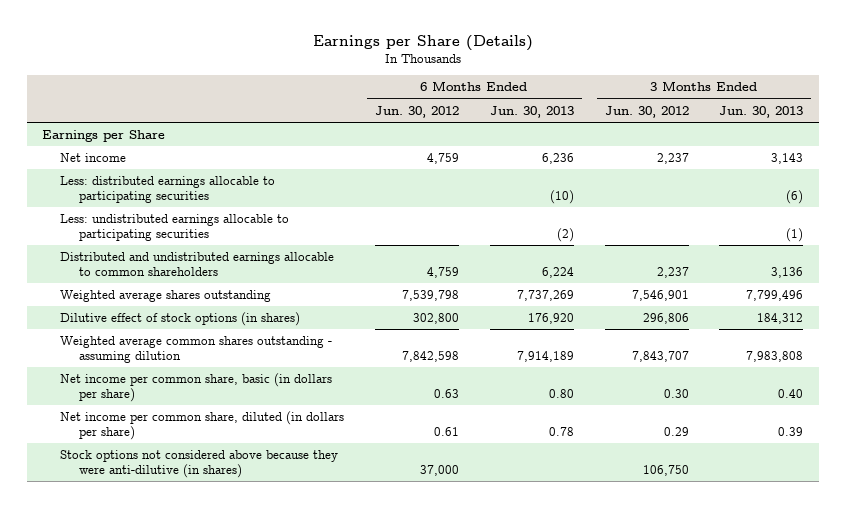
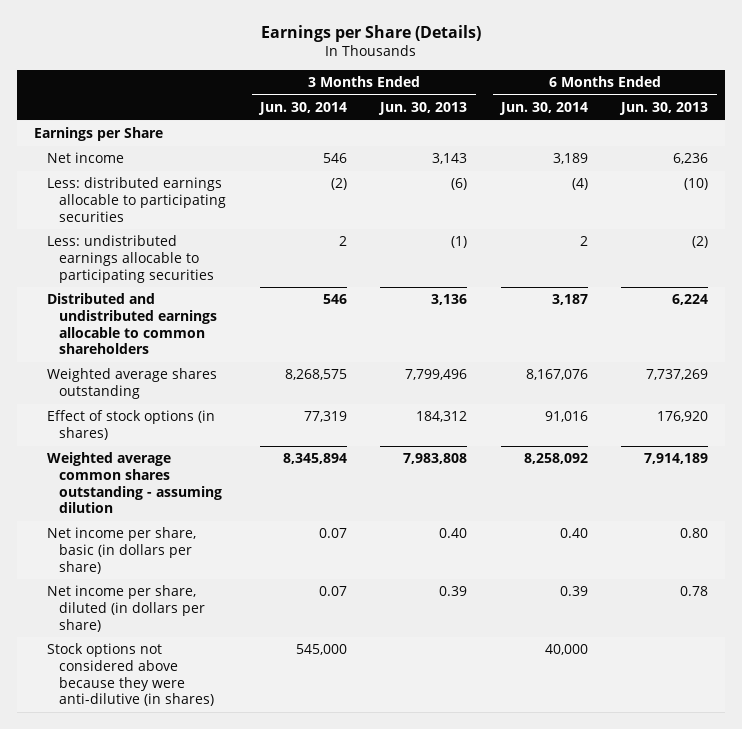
- | 6 Months Ended Jun. 30, 2012 | 6 Months Ended Jun. 30, 2013 | 3 Months Ended Jun. 30, 2012 | 3 Months Ended Jun. 30, 2013
+ | 3 Months Ended Jun. 30, 2014 | 3 Months Ended Jun. 30, 2013 | 6 Months Ended Jun. 30, 2014 | 6 Months Ended Jun. 30, 2013
- Dilutive effect of stock options (in shares) | 302,800 | 176,920 | 296,806 | 184,312
+ Effect of stock options (in shares) | 77,319 | 184,312 | 91,016 | 176,920
- Net income per common share, basic (in dollars per share) | 0.63 | 0.80 | 0.30 | 0.40
- Net income per common share, diluted (in dollars per share) | 0.61 | 0.78 | 0.29 | 0.39
+ Net income per share, basic (in dollars per share) | 0.07 | 0.40 | 0.40 | 0.80
+ Net income per share, diluted (in dollars per share) | 0.07 | 0.39 | 0.39 | 0.78

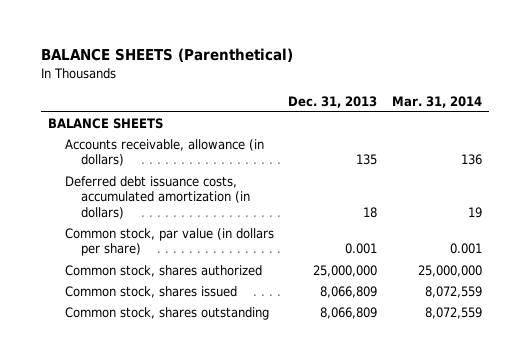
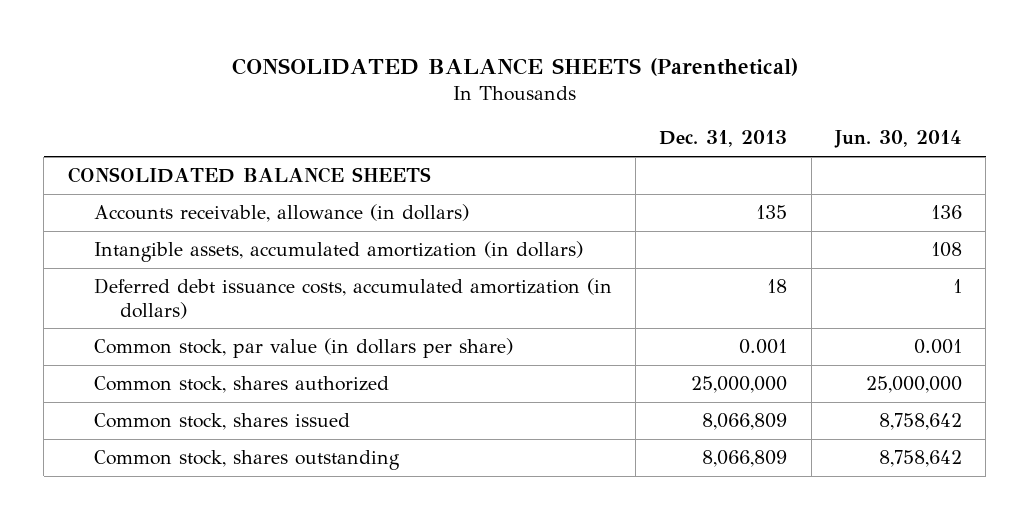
- BALANCE SHEETS (Parenthetical)
+ CONSOLIDATED BALANCE SHEETS (Parenthetical)
- | Dec. 31, 2013 | Mar. 31, 2014
+ | Dec. 31, 2013 | Jun. 30, 2014
- BALANCE SHEETS
+ CONSOLIDATED BALANCE SHEETS
+ Intangible assets, accumulated amortization (in dollars) | | 108

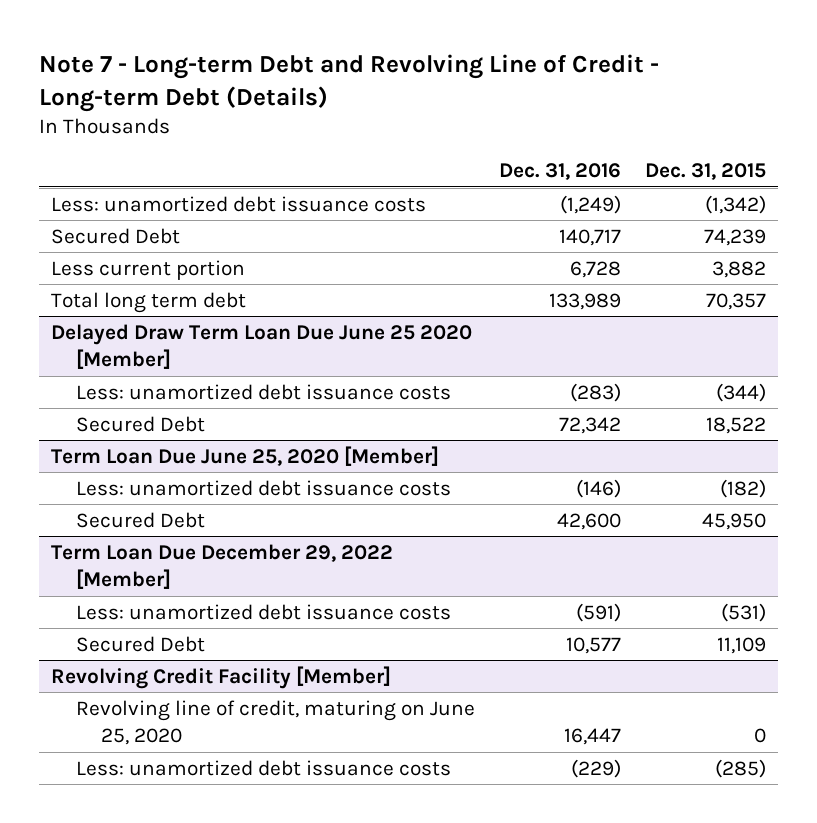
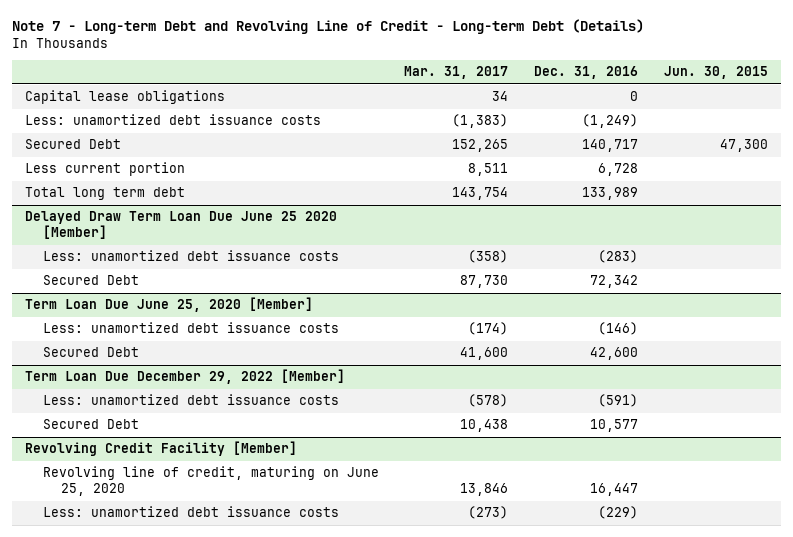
- | Dec. 31, 2016 | Dec. 31, 2015
+ | Mar. 31, 2017 | Dec. 31, 2016 | Jun. 30, 2015
+ Capital lease obligations | 34 | 0 |

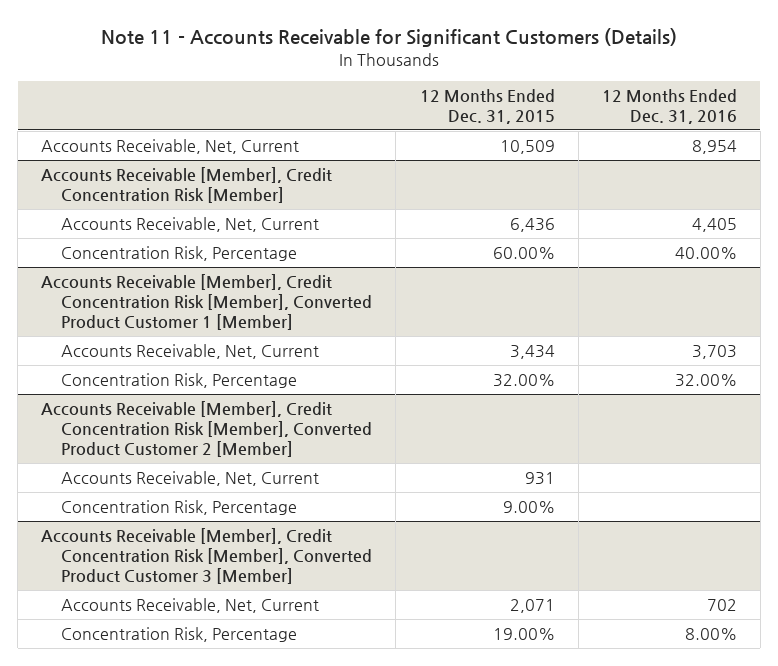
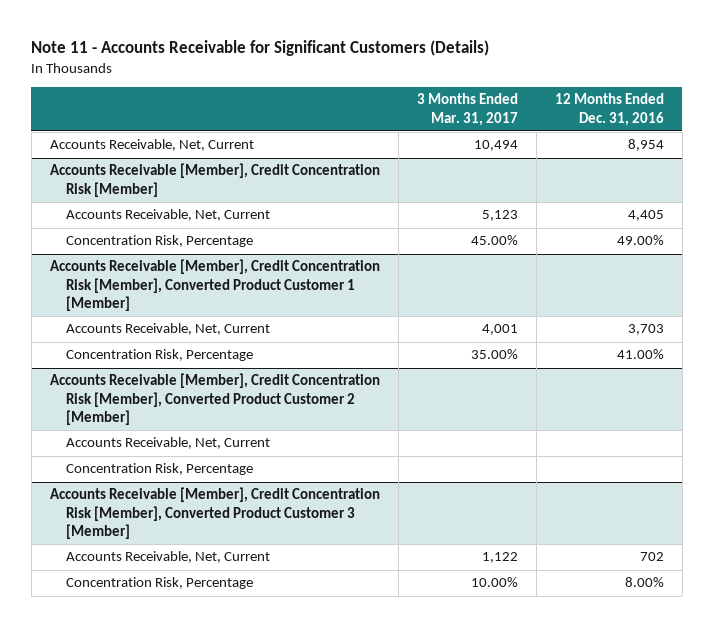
- | 12 Months Ended Dec. 31, 2015 | 12 Months Ended Dec. 31, 2016
+ | 3 Months Ended Mar. 31, 2017 | 12 Months Ended Dec. 31, 2016
@ Accounts Receivable [Member], Credit Concentration Risk [Member]
- Concentration Risk, Percentage | 60.00% | 40.00%
+ Concentration Risk, Percentage | 45.00% | 49.00%
@ Accounts Receivable [Member], Credit Concentration Risk [Member], Converted Product Customer 1 [Member]
- Concentration Risk, Percentage | 32.00% | 32.00%
+ Concentration Risk, Percentage | 35.00% | 41.00%

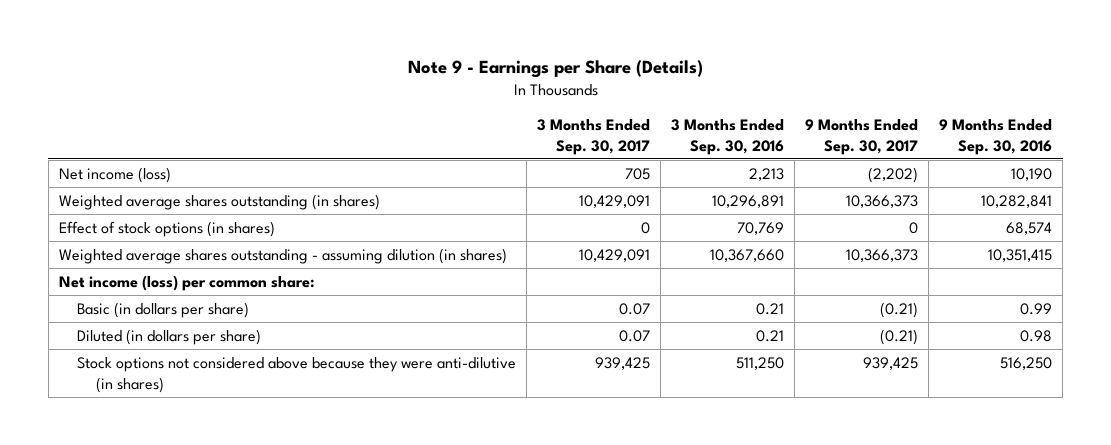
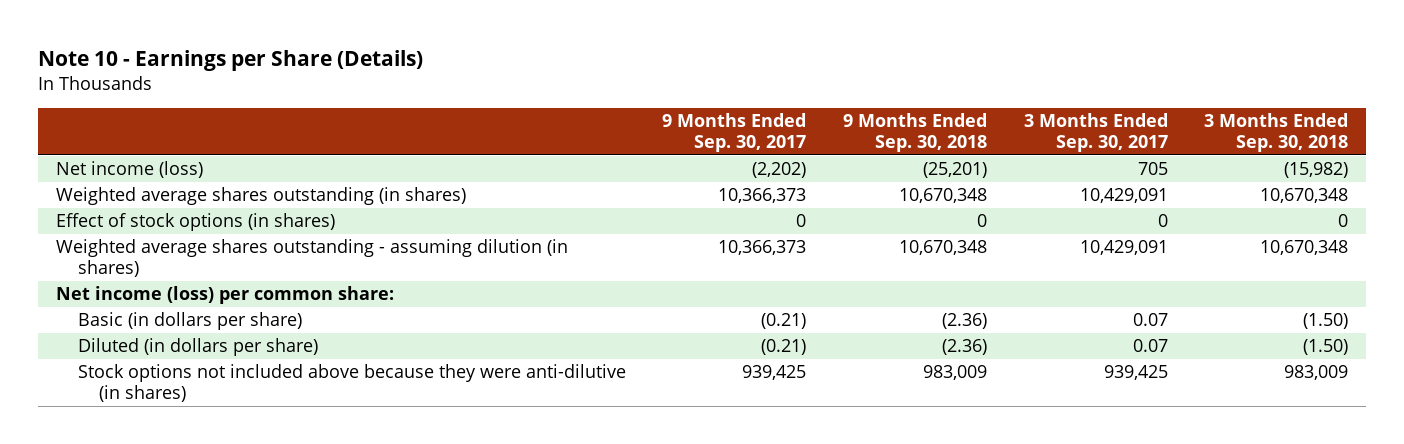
- Note 9 - Earnings per Share (Details)
+ Note 10 - Earnings per Share (Details)
- | 3 Months Ended Sep. 30, 2017 | 3 Months Ended Sep. 30, 2016 | 9 Months Ended Sep. 30, 2017 | 9 Months Ended Sep. 30, 2016
+ | 9 Months Ended Sep. 30, 2017 | 9 Months Ended Sep. 30, 2018 | 3 Months Ended Sep. 30, 2017 | 3 Months Ended Sep. 30, 2018
- Stock options not considered above because they were anti-dilutive (in shares) | 939,425 | 511,250 | 939,425 | 516,250
+ Stock options not included above because they were anti-dilutive (in shares) | 939,425 | 983,009 | 939,425 | 983,009

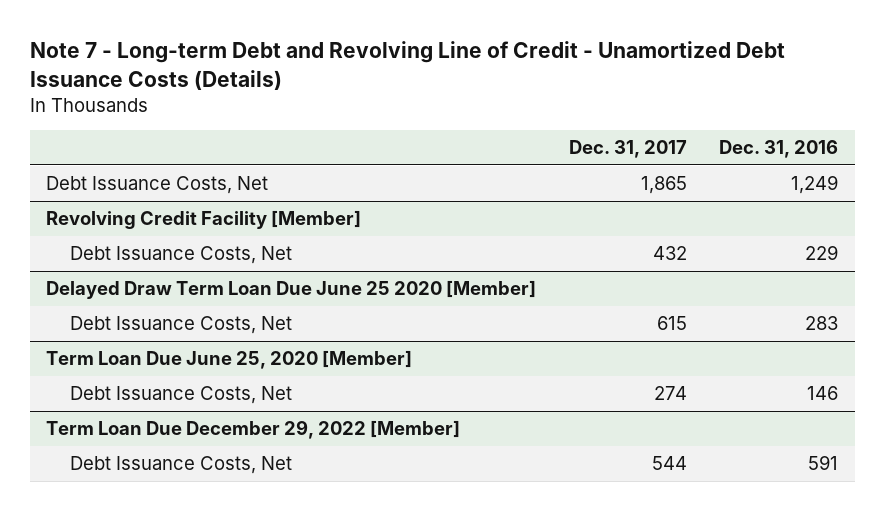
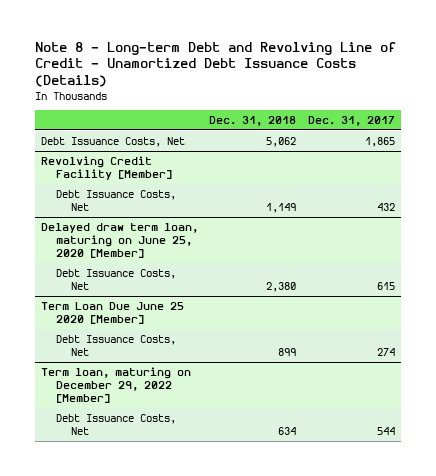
- Note 7 - Long-term Debt and Revolving Line of Credit - Unamortized Debt Issuance Costs (Details)
+ Note 8 - Long-term Debt and Revolving Line of Credit - Unamortized Debt Issuance Costs (Details)
- | Dec. 31, 2017 | Dec. 31, 2016
+ | Dec. 31, 2018 | Dec. 31, 2017
- Delayed Draw Term Loan Due June 25 2020 [Member]
+ Delayed draw term loan, maturing on June 25, 2020 [Member]
- Term Loan Due June 25, 2020 [Member]
+ Term Loan Due June 25 2020 [Member]
- Term Loan Due December 29, 2022 [Member]
+ Term loan, maturing on December 29, 2022 [Member]

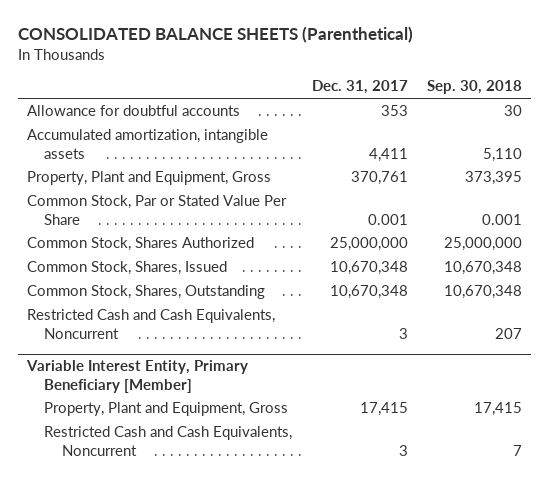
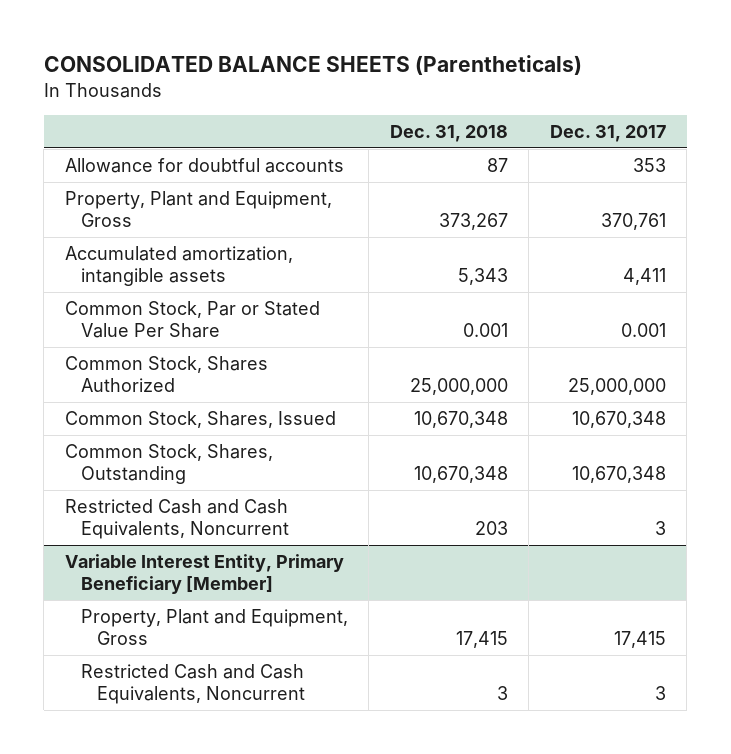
- CONSOLIDATED BALANCE SHEETS (Parenthetical)
+ CONSOLIDATED BALANCE SHEETS (Parentheticals)
- | Dec. 31, 2017 | Sep. 30, 2018
+ | Dec. 31, 2018 | Dec. 31, 2017
moved down: Accumulated amortization, intangible assets | 5,343 | 4,411

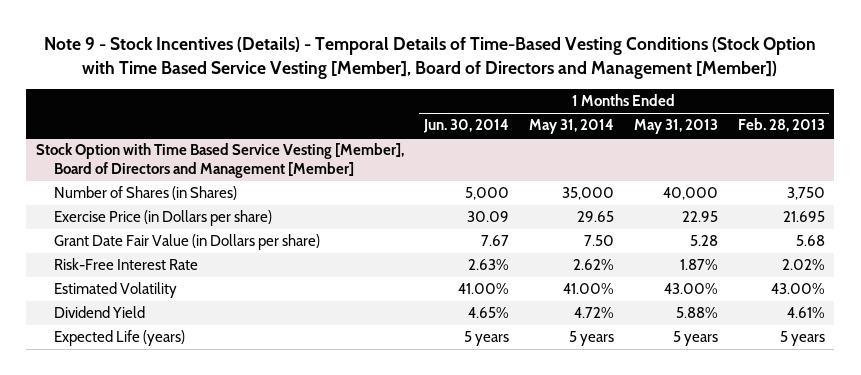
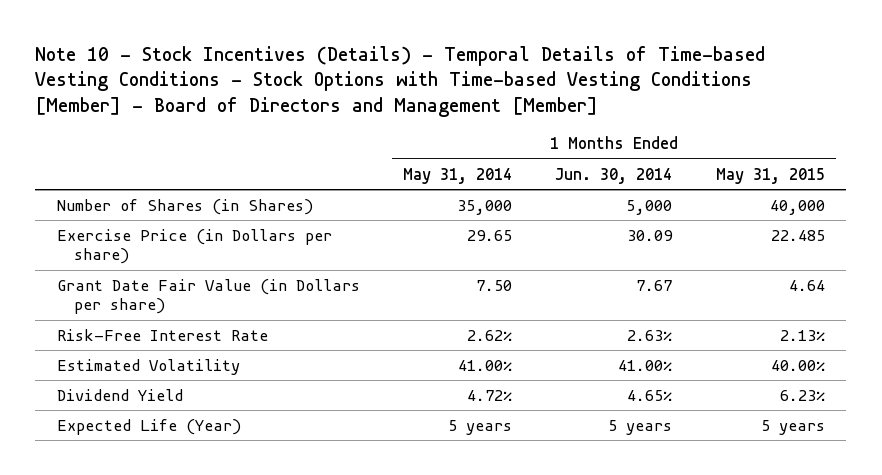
- Note 9 - Stock Incentives (Details) - Temporal Details of Time-Based Vesting Conditions (Stock Option with Time Based Service Vesting [Member], Board of Directors and Management [Member])
+ Note 10 - Stock Incentives (Details) - Temporal Details of Time-based Vesting Conditions - Stock Options with Time-based Vesting Conditions [Member] - Board of Directors and Management [Member]
- | 1 Months Ended Jun. 30, 2014 | 1 Months Ended May 31, 2014 | 1 Months Ended May 31, 2013 | 1 Months Ended Feb. 28, 2013
+ | 1 Months Ended May 31, 2014 | 1 Months Ended Jun. 30, 2014 | 1 Months Ended May 31, 2015
- Stock Option with Time Based Service Vesting [Member], Board of Directors and Management [Member]
- Expected Life (years) | 5 years | 5 years | 5 years | 5 years
+ Expected Life (Year) | 5 years | 5 years | 5 years

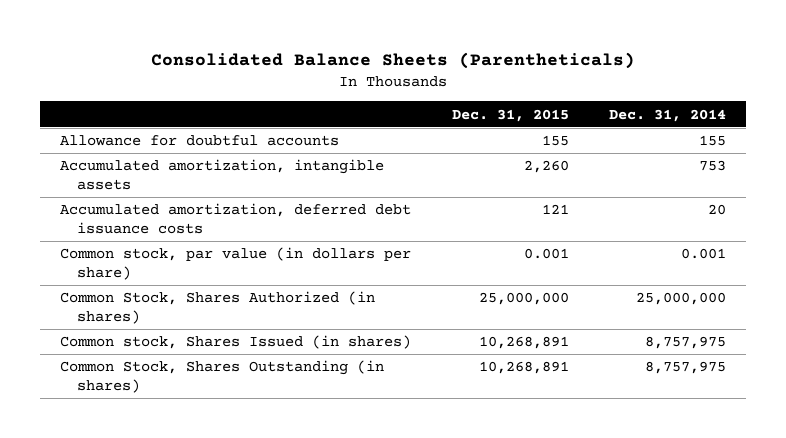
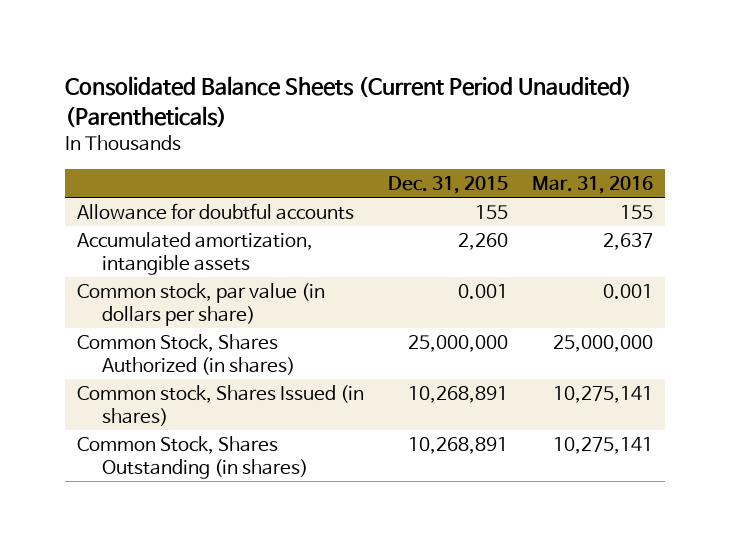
- Consolidated Balance Sheets (Parentheticals)
+ Consolidated Balance Sheets (Current Period Unaudited) (Parentheticals)
- | Dec. 31, 2015 | Dec. 31, 2014
+ | Dec. 31, 2015 | Mar. 31, 2016
- Accumulated amortization, deferred debt issuance costs | 121 | 20

